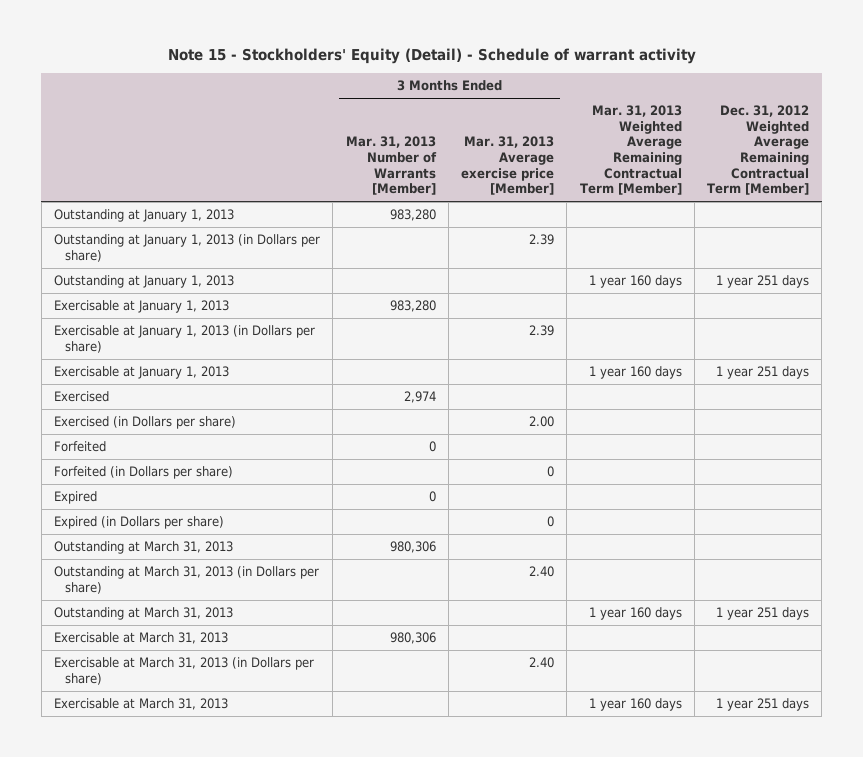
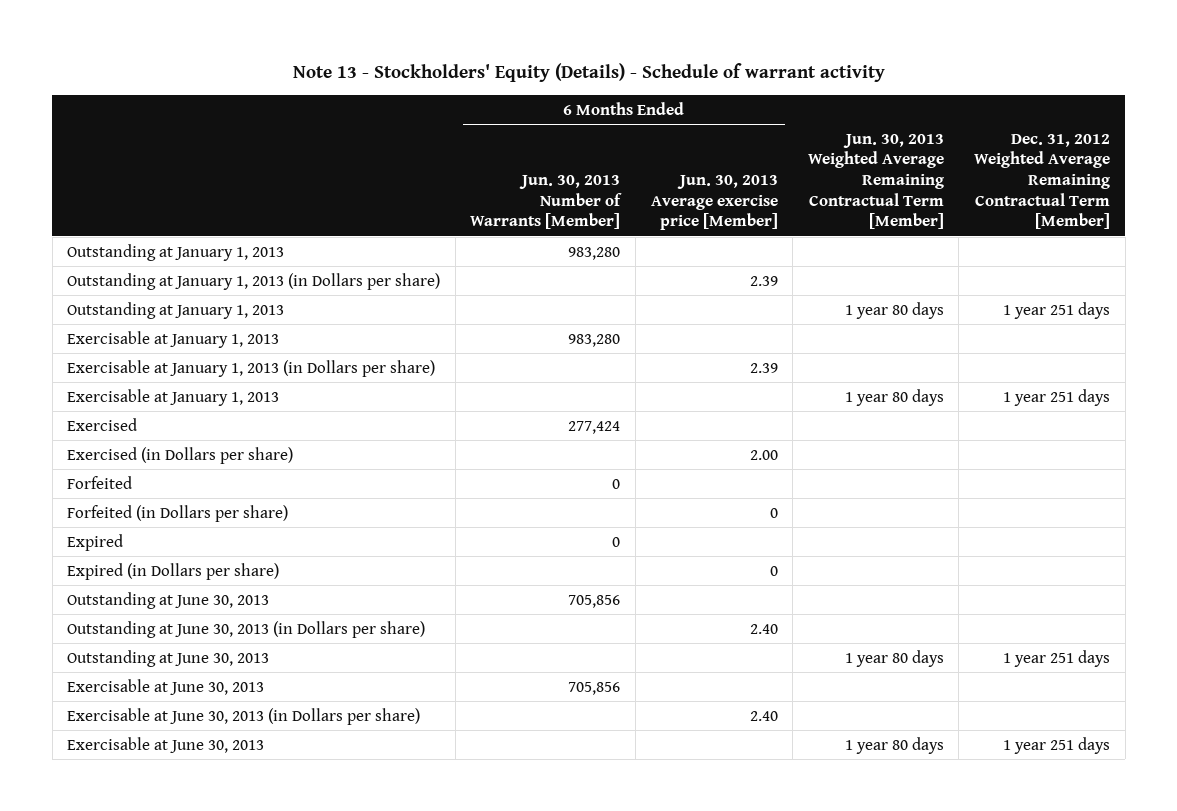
- Note 15 - Stockholders' Equity (Detail) - Schedule of warrant activity
+ Note 13 - Stockholders' Equity (Details) - Schedule of warrant activity
- | 3 Months Ended Mar. 31, 2013 Number of Warrants [Member] | 3 Months Ended Mar. 31, 2013 Average exercise price [Member] | Mar. 31, 2013 Weighted Average Remaining Contractual Term [Member] | Dec. 31, 2012 Weighted Average Remaining Contractual Term [Member]
+ | 6 Months Ended Jun. 30, 2013 Number of Warrants [Member] | 6 Months Ended Jun. 30, 2013 Average exercise price [Member] | Jun. 30, 2013 Weighted Average Remaining Contractual Term [Member] | Dec. 31, 2012 Weighted Average Remaining Contractual Term [Member]
- Outstanding at March 31, 2013 | 980,306 | | |
- Outstanding at March 31, 2013 (in Dollars per share) | | 2.40 | |
- Outstanding at March 31, 2013 | | | 1 year 160 days | 1 year 251 days
- Exercisable at March 31, 2013 | 980,306 | | |
- Exercisable at March 31, 2013 (in Dollars per share) | | 2.40 | |
- Exercisable at March 31, 2013 | | | 1 year 160 days | 1 year 251 days
+ Outstanding at June 30, 2013 | 705,856 | | |
+ Outstanding at June 30, 2013 (in Dollars per share) | | 2.40 | |
+ Outstanding at June 30, 2013 | | | 1 year 80 days | 1 year 251 days
+ Exercisable at June 30, 2013 | 705,856 | | |
+ Exercisable at June 30, 2013 (in Dollars per share) | | 2.40 | |
+ Exercisable at June 30, 2013 | | | 1 year 80 days | 1 year 251 days

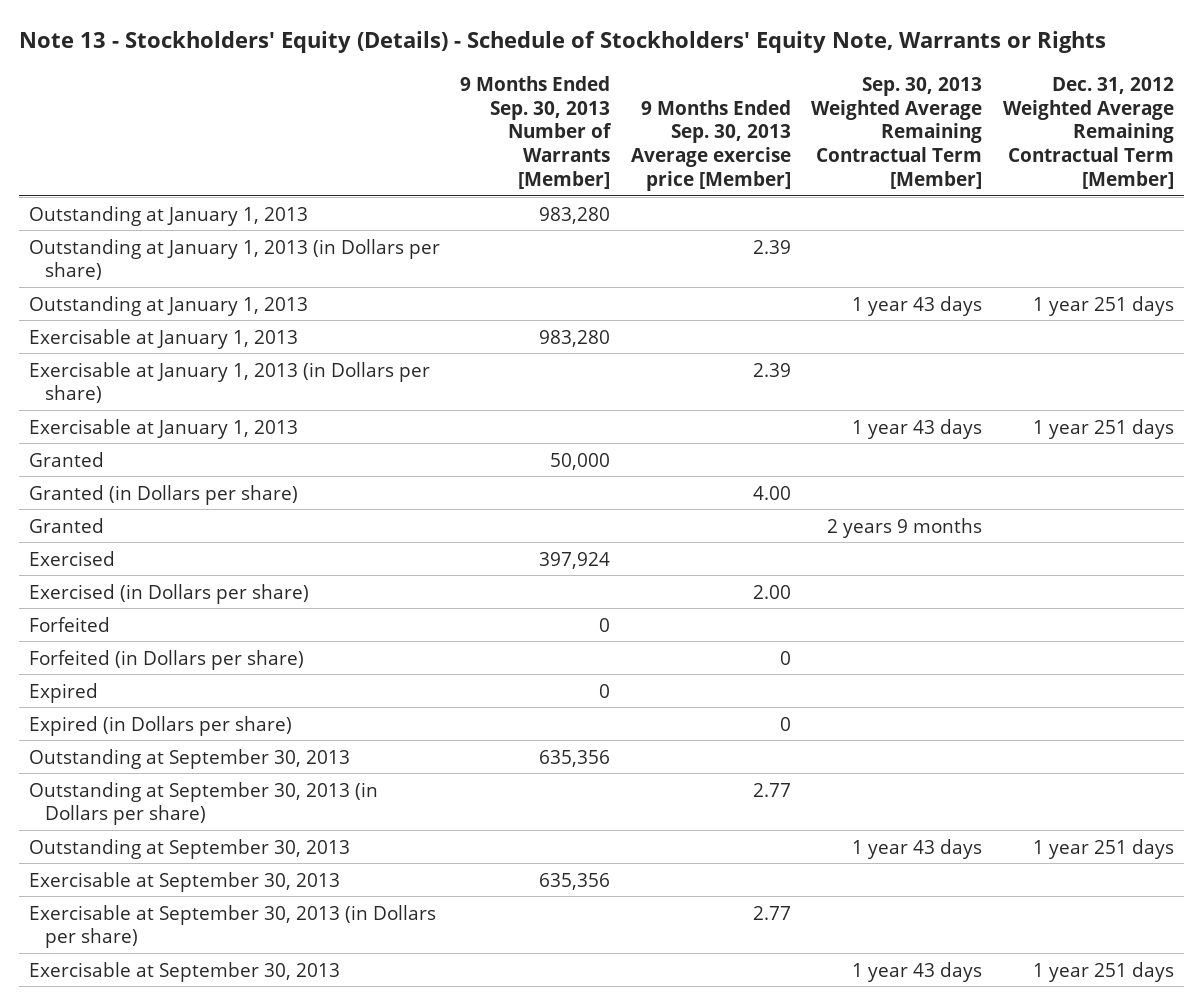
- Note 13 - Stockholders' Equity (Details) - Schedule of warrant activity
+ Note 13 - Stockholders' Equity (Details) - Schedule of Stockholders' Equity Note, Warrants or Rights
- | 6 Months Ended Jun. 30, 2013 Number of Warrants [Member] | 6 Months Ended Jun. 30, 2013 Average exercise price [Member] | Jun. 30, 2013 Weighted Average Remaining Contractual Term [Member] | Dec. 31, 2012 Weighted Average Remaining Contractual Term [Member]
+ | 9 Months Ended Sep. 30, 2013 Number of Warrants [Member] | 9 Months Ended Sep. 30, 2013 Average exercise price [Member] | Sep. 30, 2013 Weighted Average Remaining Contractual Term [Member] | Dec. 31, 2012 Weighted Average Remaining Contractual Term [Member]
+ Granted | 50,000 | | |
+ Granted (in Dollars per share) | | 4.00 | |
+ Granted | | | 2 years 9 months |
- Outstanding at June 30, 2013 | 705,856 | | |
- Outstanding at June 30, 2013 (in Dollars per share) | | 2.40 | |
- Outstanding at June 30, 2013 | | | 1 year 80 days | 1 year 251 days
- Exercisable at June 30, 2013 | 705,856 | | |
- Exercisable at June 30, 2013 (in Dollars per share) | | 2.40 | |
- Exercisable at June 30, 2013 | | | 1 year 80 days | 1 year 251 days
+ Outstanding at September 30, 2013 | 635,356 | | |
+ Outstanding at September 30, 2013 (in Dollars per share) | | 2.77 | |
+ Outstanding at September 30, 2013 | | | 1 year 43 days | 1 year 251 days
+ Exercisable at September 30, 2013 | 635,356 | | |
+ Exercisable at September 30, 2013 (in Dollars per share) | | 2.77 | |
+ Exercisable at September 30, 2013 | | | 1 year 43 days | 1 year 251 days

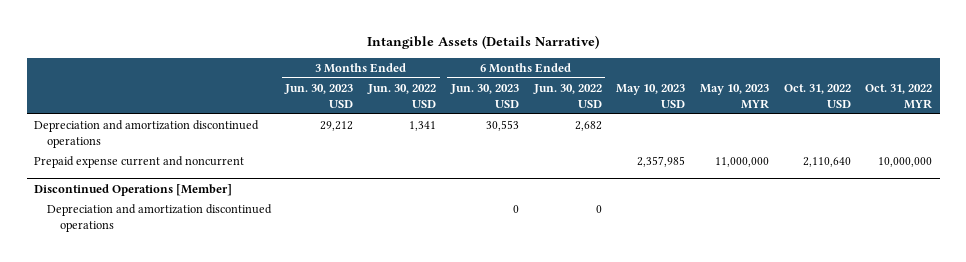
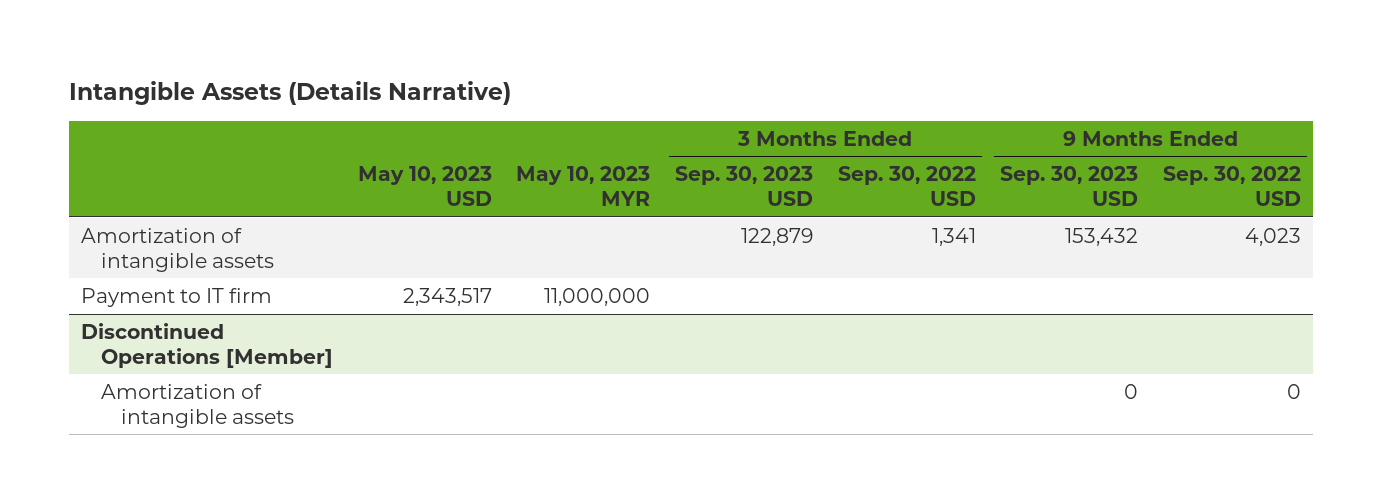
- | 3 Months Ended Jun. 30, 2023 USD | 3 Months Ended Jun. 30, 2022 USD | 6 Months Ended Jun. 30, 2023 USD | 6 Months Ended Jun. 30, 2022 USD | May 10, 2023 USD | May 10, 2023 MYR | Oct. 31, 2022 USD | Oct. 31, 2022 MYR
+ | May 10, 2023 USD | May 10, 2023 MYR | 3 Months Ended Sep. 30, 2023 USD | 3 Months Ended Sep. 30, 2022 USD | 9 Months Ended Sep. 30, 2023 USD | 9 Months Ended Sep. 30, 2022 USD
- Depreciation and amortization discontinued operations | 29,212 | 1,341 | 30,553 | 2,682 | | | |
- Prepaid expense current and noncurrent | | | | | 2,357,985 | 11,000,000 | 2,110,640 | 10,000,000
+ Amortization of intangible assets | | | 122,879 | 1,341 | 153,432 | 4,023
+ Payment to IT firm | 2,343,517 | 11,000,000 | | | |
@ Discontinued Operations [Member]
- Depreciation and amortization discontinued operations | | | 0 | 0 | | | |
+ Amortization of intangible assets | | | | | 0 | 0

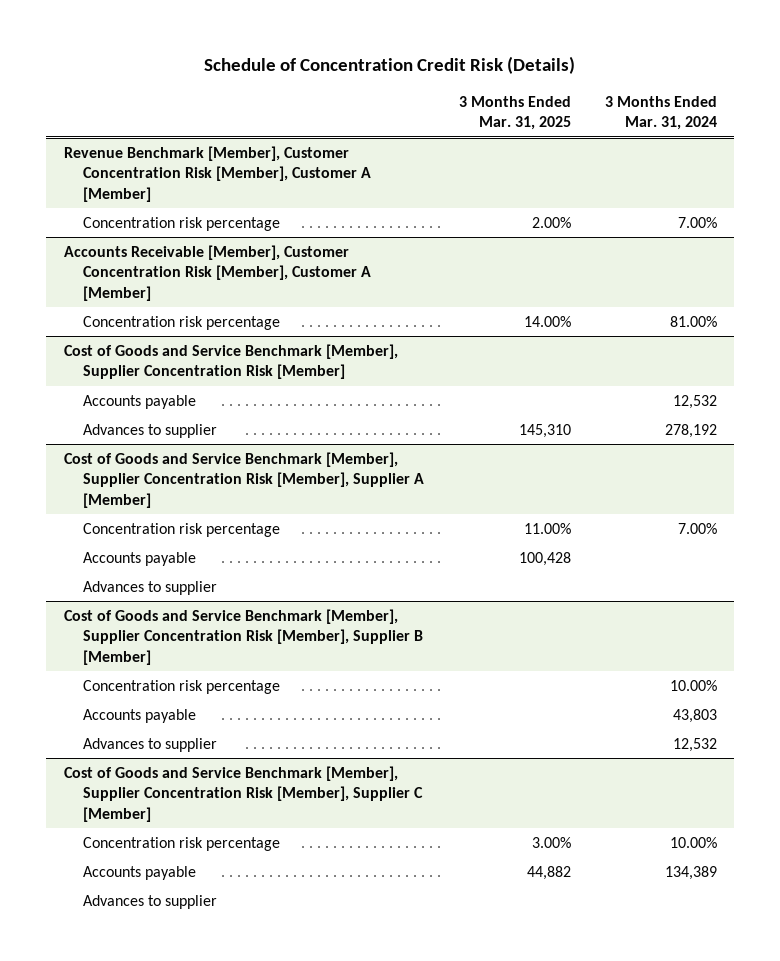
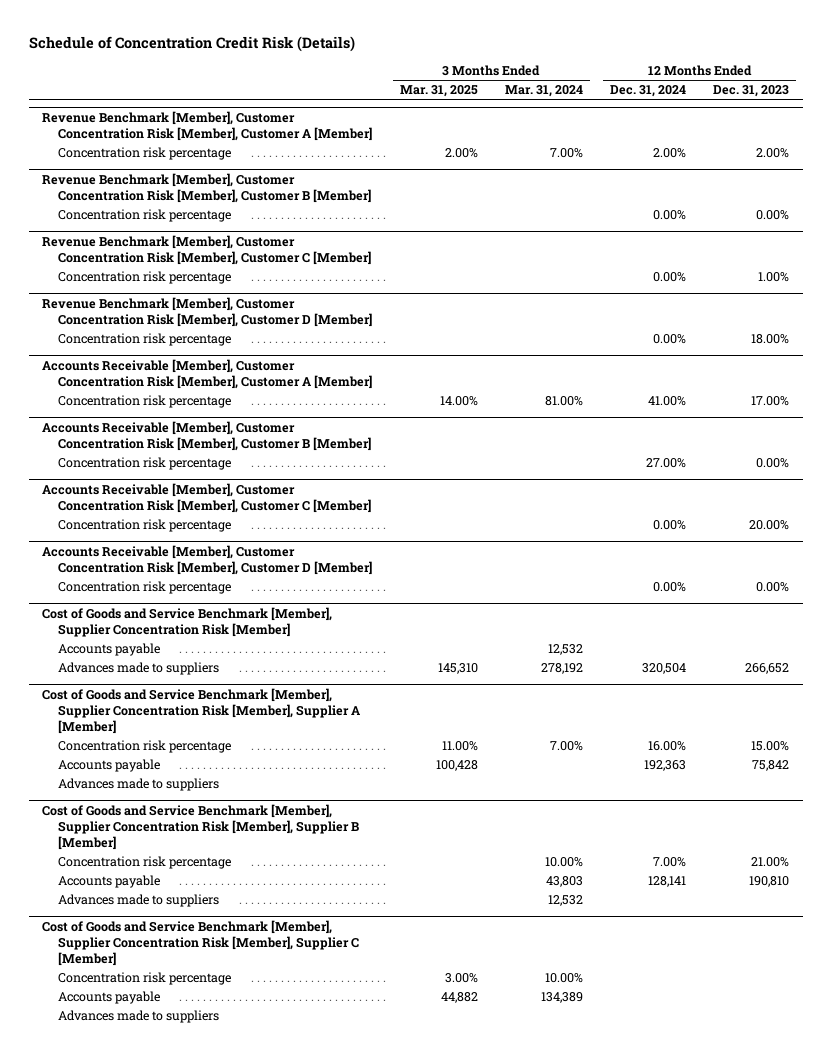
- | 3 Months Ended Mar. 31, 2025 | 3 Months Ended Mar. 31, 2024
+ | 3 Months Ended Mar. 31, 2025 | 3 Months Ended Mar. 31, 2024 | 12 Months Ended Dec. 31, 2024 | 12 Months Ended Dec. 31, 2023
+ Revenue Benchmark [Member], Customer Concentration Risk [Member], Customer B [Member]
+ Concentration risk percentage | | | 0.00% | 0.00%
+ Revenue Benchmark [Member], Customer Concentration Risk [Member], Customer C [Member]
+ Concentration risk percentage | | | 0.00% | 1.00%
+ Revenue Benchmark [Member], Customer Concentration Risk [Member], Customer D [Member]
+ Concentration risk percentage | | | 0.00% | 18.00%
+ Accounts Receivable [Member], Customer Concentration Risk [Member], Customer B [Member]
+ Concentration risk percentage | | | 27.00% | 0.00%
+ Accounts Receivable [Member], Customer Concentration Risk [Member], Customer C [Member]
+ Concentration risk percentage | | | 0.00% | 20.00%
+ Accounts Receivable [Member], Customer Concentration Risk [Member], Customer D [Member]
+ Concentration risk percentage | | | 0.00% | 0.00%
@ Cost of Goods and Service Benchmark [Member], Supplier Concentration Risk [Member]
- Advances to supplier | 145,310 | 278,192
+ Advances made to suppliers | 145,310 | 278,192 | 320,504 | 266,652
@ Cost of Goods and Service Benchmark [Member], Supplier Concentration Risk [Member], Supplier A [Member]
- Advances to supplier
+ Advances made to suppliers
@ Cost of Goods and Service Benchmark [Member], Supplier Concentration Risk [Member], Supplier B [Member]
- Advances to supplier | | 12,532
+ Advances made to suppliers | | 12,532 | |
@ Cost of Goods and Service Benchmark [Member], Supplier Concentration Risk [Member], Supplier C [Member]
- Advances to supplier
+ Advances made to suppliers

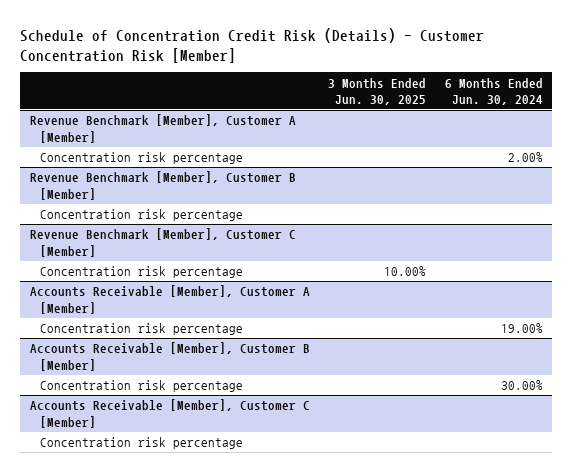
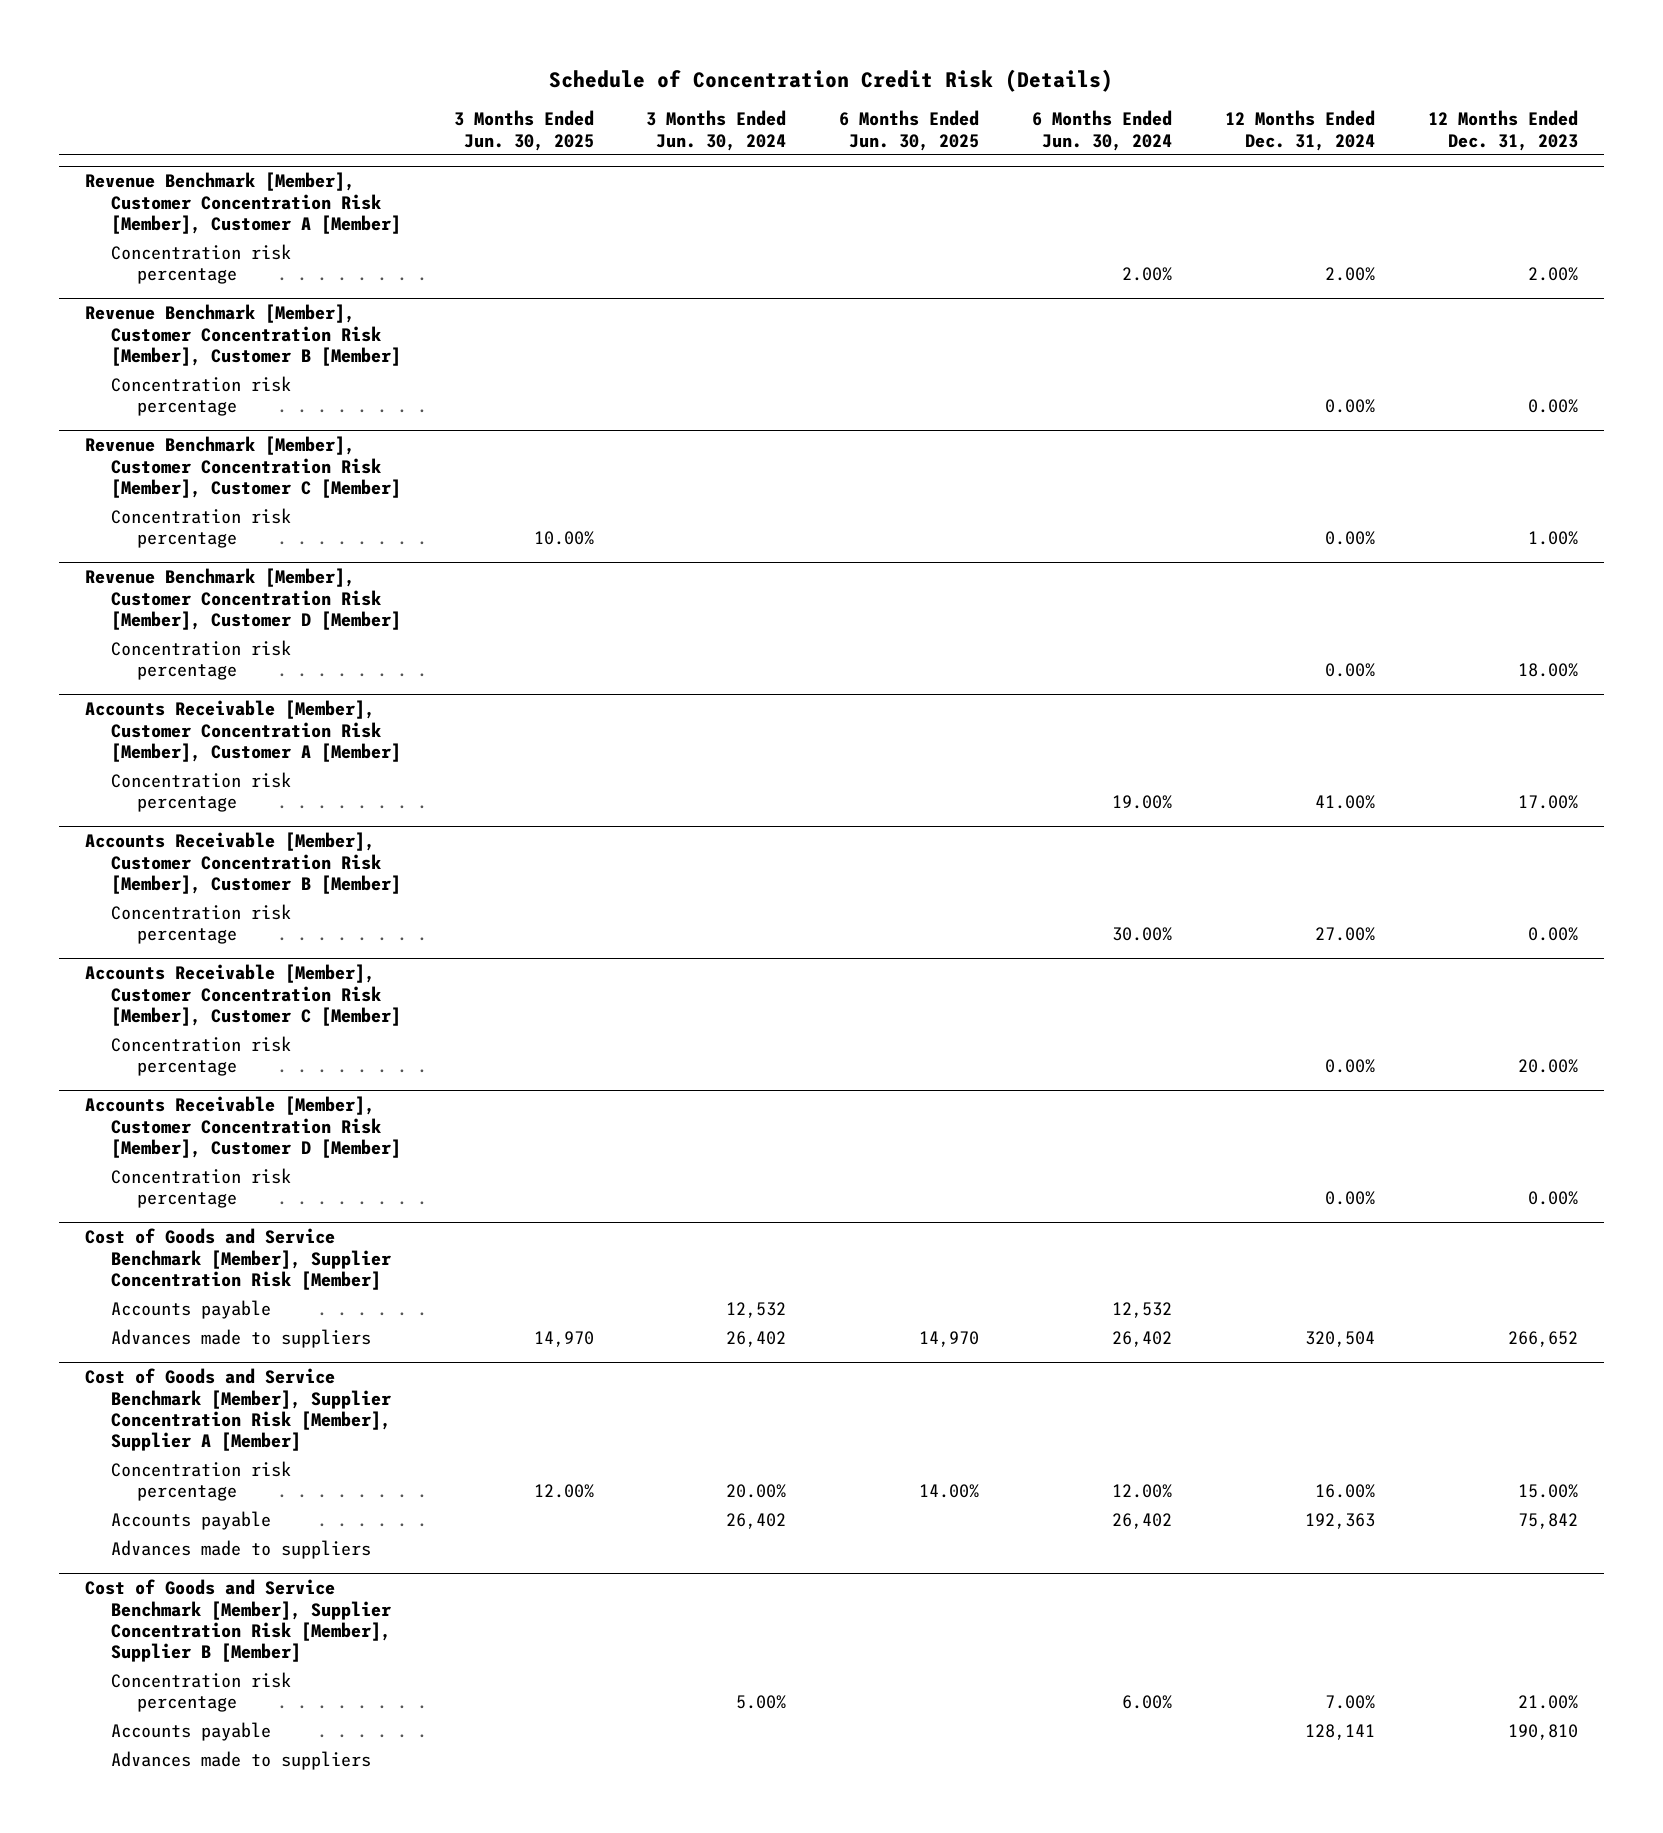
- Schedule of Concentration Credit Risk (Details) - Customer Concentration Risk [Member]
+ Schedule of Concentration Credit Risk (Details)
- | 3 Months Ended Jun. 30, 2025 | 6 Months Ended Jun. 30, 2024
+ | 3 Months Ended Jun. 30, 2025 | 3 Months Ended Jun. 30, 2024 | 6 Months Ended Jun. 30, 2025 | 6 Months Ended Jun. 30, 2024 | 12 Months Ended Dec. 31, 2024 | 12 Months Ended Dec. 31, 2023
- Revenue Benchmark [Member], Customer A [Member]
+ Revenue Benchmark [Member], Customer Concentration Risk [Member], Customer A [Member]
- Revenue Benchmark [Member], Customer B [Member]
+ Revenue Benchmark [Member], Customer Concentration Risk [Member], Customer B [Member]
- Revenue Benchmark [Member], Customer C [Member]
+ Revenue Benchmark [Member], Customer Concentration Risk [Member], Customer C [Member]
- Accounts Receivable [Member], Customer A [Member]
+ Revenue Benchmark [Member], Customer Concentration Risk [Member], Customer D [Member]
+ Concentration risk percentage | | | | | 0.00% | 18.00%
+ Accounts Receivable [Member], Customer Concentration Risk [Member], Customer A [Member]
- Accounts Receivable [Member], Customer B [Member]
+ Accounts Receivable [Member], Customer Concentration Risk [Member], Customer B [Member]
- Accounts Receivable [Member], Customer C [Member]
+ Accounts Receivable [Member], Customer Concentration Risk [Member], Customer C [Member]
+ Accounts Receivable [Member], Customer Concentration Risk [Member], Customer D [Member]
+ Concentration risk percentage | | | | | 0.00% | 0.00%
+ Cost of Goods and Service Benchmark [Member], Supplier Concentration Risk [Member]
+ Accounts payable | | 12,532 | | 12,532 | |
+ Advances made to suppliers | 14,970 | 26,402 | 14,970 | 26,402 | 320,504 | 266,652
+ Cost of Goods and Service Benchmark [Member], Supplier Concentration Risk [Member], Supplier A [Member]
+ Concentration risk percentage | 12.00% | 20.00% | 14.00% | 12.00% | 16.00% | 15.00%
+ Accounts payable | | 26,402 | | 26,402 | 192,363 | 75,842
+ Advances made to suppliers
+ Cost of Goods and Service Benchmark [Member], Supplier Concentration Risk [Member], Supplier B [Member]
+ Concentration risk percentage | | 5.00% | | 6.00% | 7.00% | 21.00%
+ Accounts payable | | | | | 128,141 | 190,810
+ Advances made to suppliers

